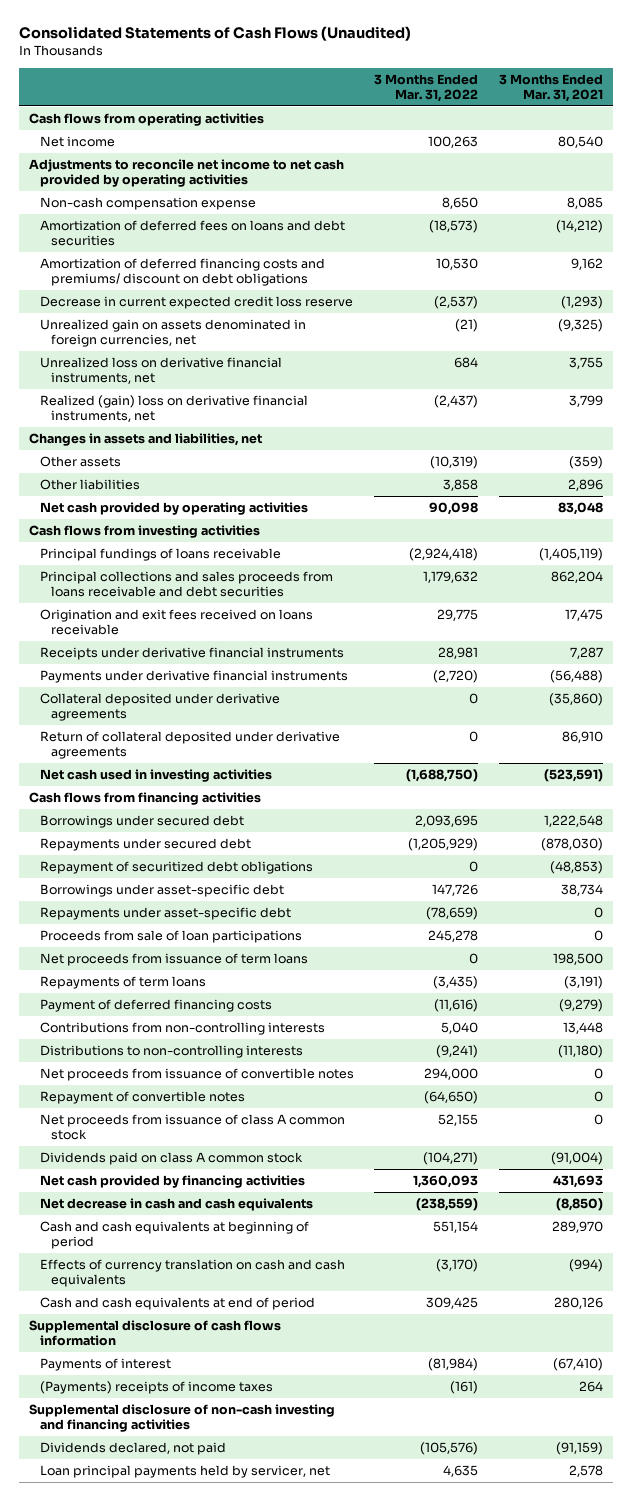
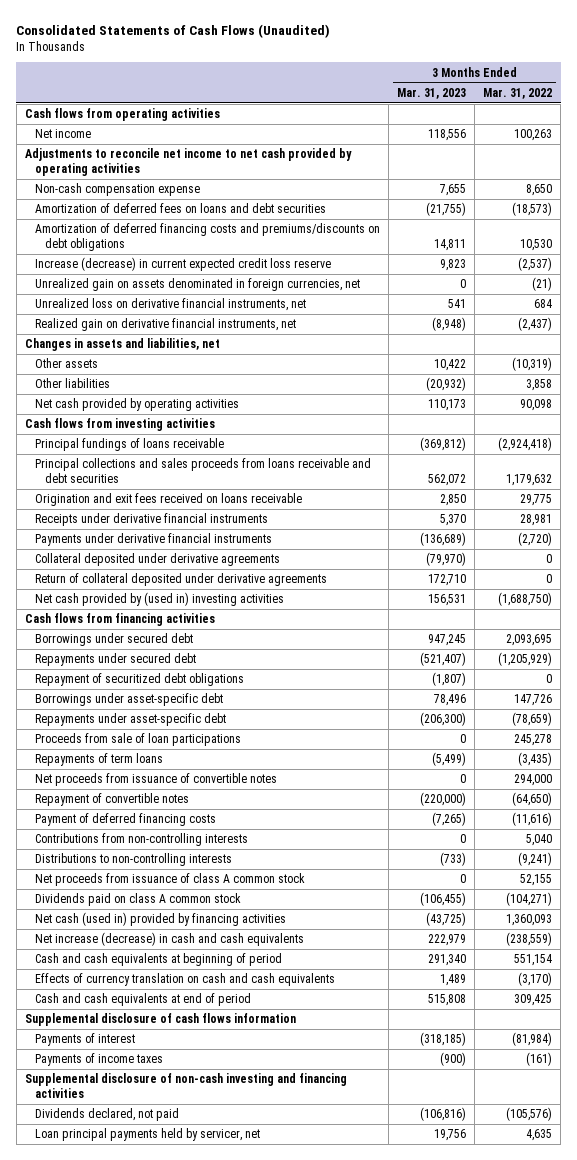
- | 3 Months Ended Mar. 31, 2022 | 3 Months Ended Mar. 31, 2021
+ | 3 Months Ended Mar. 31, 2023 | 3 Months Ended Mar. 31, 2022
- Amortization of deferred financing costs and premiums/ discount on debt obligations | 10,530 | 9,162
- Decrease in current expected credit loss reserve | (2,537) | (1,293)
+ Amortization of deferred financing costs and premiums/discounts on debt obligations | 14,811 | 10,530
+ Increase (decrease) in current expected credit loss reserve | 9,823 | (2,537)
- Realized (gain) loss on derivative financial instruments, net | (2,437) | 3,799
+ Realized gain on derivative financial instruments, net | (8,948) | (2,437)
- Net cash used in investing activities | (1,688,750) | (523,591)
+ Net cash provided by (used in) investing activities | 156,531 | (1,688,750)
- Net proceeds from issuance of term loans | 0 | 198,500
moved up: Net proceeds from issuance of convertible notes | 0 | 294,000
moved up: Repayment of convertible notes | (220,000) | (64,650)
- Net cash provided by financing activities | 1,360,093 | 431,693
- Net decrease in cash and cash equivalents | (238,559) | (8,850)
+ Net cash (used in) provided by financing activities | (43,725) | 1,360,093
+ Net increase (decrease) in cash and cash equivalents | 222,979 | (238,559)
- (Payments) receipts of income taxes | (161) | 264
+ Payments of income taxes | (900) | (161)

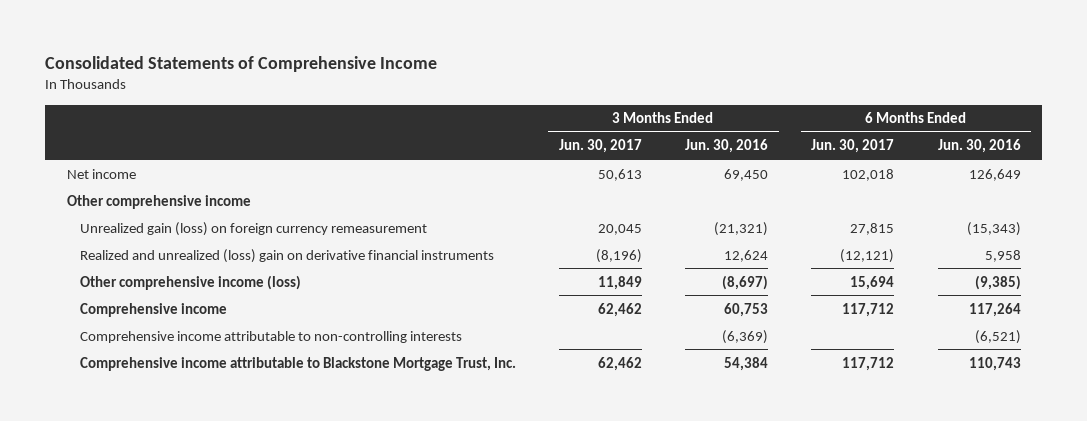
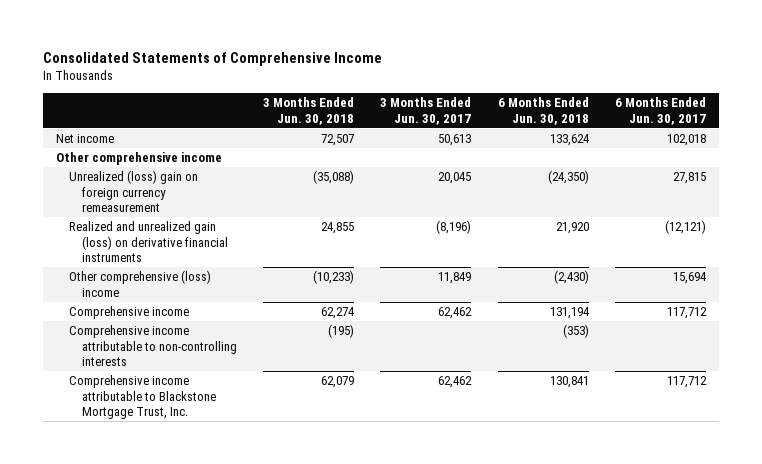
- | 3 Months Ended Jun. 30, 2017 | 3 Months Ended Jun. 30, 2016 | 6 Months Ended Jun. 30, 2017 | 6 Months Ended Jun. 30, 2016
+ | 3 Months Ended Jun. 30, 2018 | 3 Months Ended Jun. 30, 2017 | 6 Months Ended Jun. 30, 2018 | 6 Months Ended Jun. 30, 2017
- Unrealized gain (loss) on foreign currency remeasurement | 20,045 | (21,321) | 27,815 | (15,343)
- Realized and unrealized (loss) gain on derivative financial instruments | (8,196) | 12,624 | (12,121) | 5,958
- Other comprehensive income (loss) | 11,849 | (8,697) | 15,694 | (9,385)
+ Unrealized (loss) gain on foreign currency remeasurement | (35,088) | 20,045 | (24,350) | 27,815
+ Realized and unrealized gain (loss) on derivative financial instruments | 24,855 | (8,196) | 21,920 | (12,121)
+ Other comprehensive (loss) income | (10,233) | 11,849 | (2,430) | 15,694

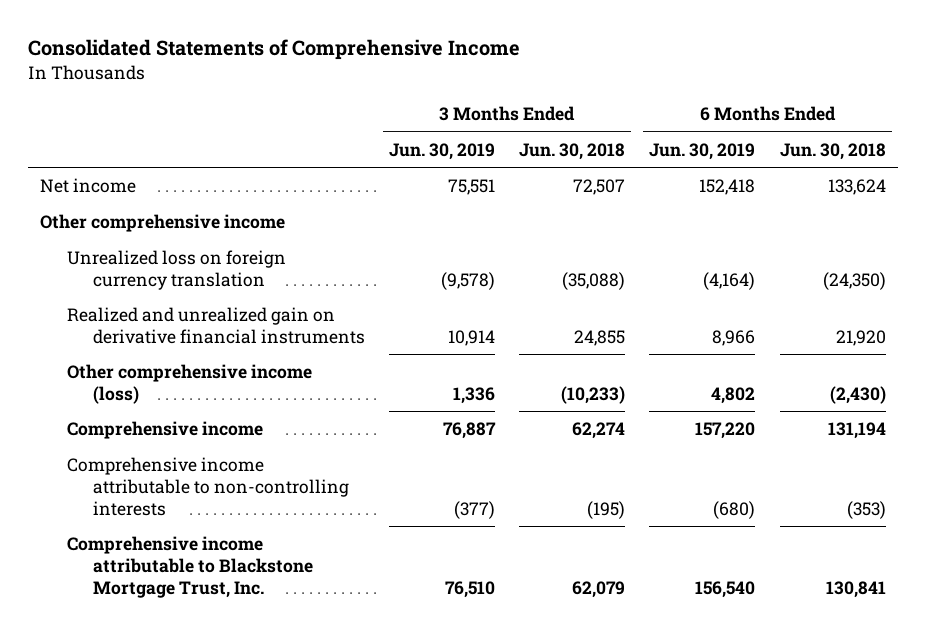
- | 3 Months Ended Jun. 30, 2018 | 3 Months Ended Jun. 30, 2017 | 6 Months Ended Jun. 30, 2018 | 6 Months Ended Jun. 30, 2017
+ | 3 Months Ended Jun. 30, 2019 | 3 Months Ended Jun. 30, 2018 | 6 Months Ended Jun. 30, 2019 | 6 Months Ended Jun. 30, 2018
- Unrealized (loss) gain on foreign currency remeasurement | (35,088) | 20,045 | (24,350) | 27,815
- Realized and unrealized gain (loss) on derivative financial instruments | 24,855 | (8,196) | 21,920 | (12,121)
- Other comprehensive (loss) income | (10,233) | 11,849 | (2,430) | 15,694
+ Unrealized loss on foreign currency translation | (9,578) | (35,088) | (4,164) | (24,350)
+ Realized and unrealized gain on derivative financial instruments | 10,914 | 24,855 | 8,966 | 21,920
+ Other comprehensive income (loss) | 1,336 | (10,233) | 4,802 | (2,430)

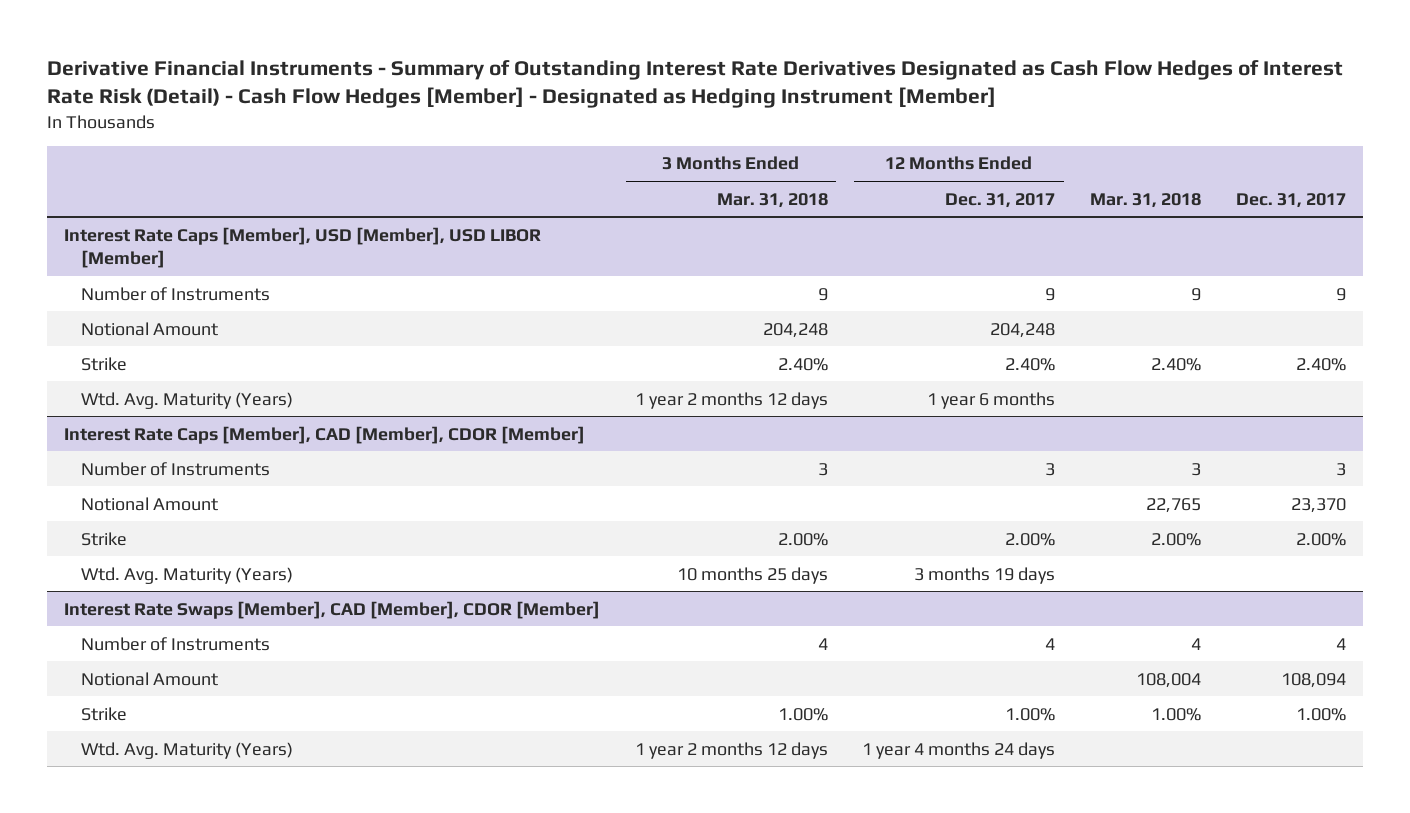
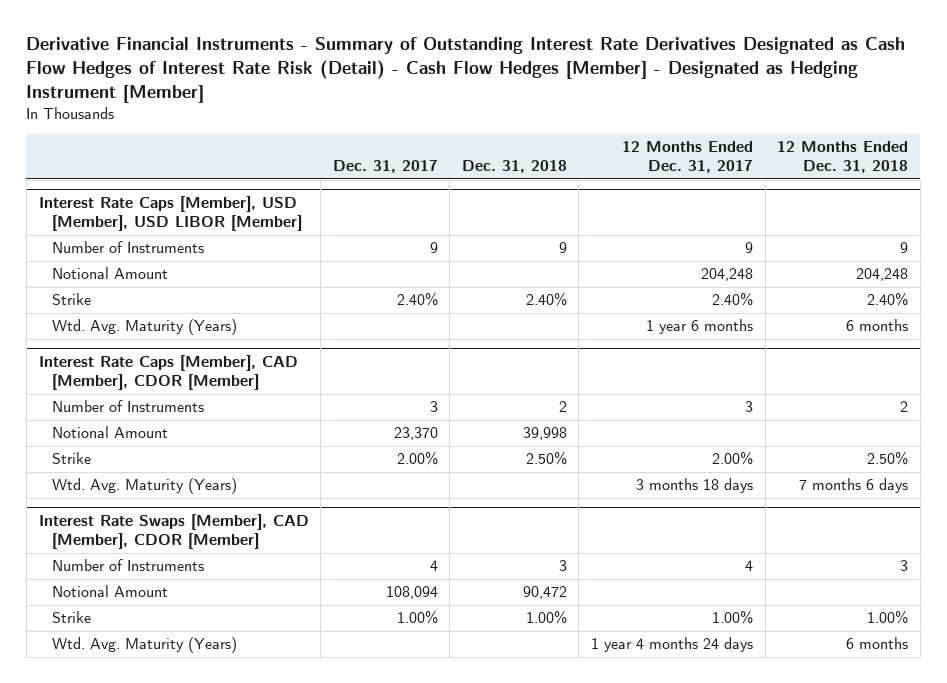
- | 3 Months Ended Mar. 31, 2018 | 12 Months Ended Dec. 31, 2017 | Mar. 31, 2018 | Dec. 31, 2017
+ | Dec. 31, 2017 | Dec. 31, 2018 | 12 Months Ended Dec. 31, 2017 | 12 Months Ended Dec. 31, 2018
@ Interest Rate Caps [Member], CAD [Member], CDOR [Member]
- Wtd. Avg. Maturity (Years) | 10 months 25 days | 3 months 19 days | |
+ Wtd. Avg. Maturity (Years) | | | 3 months 18 days | 7 months 6 days

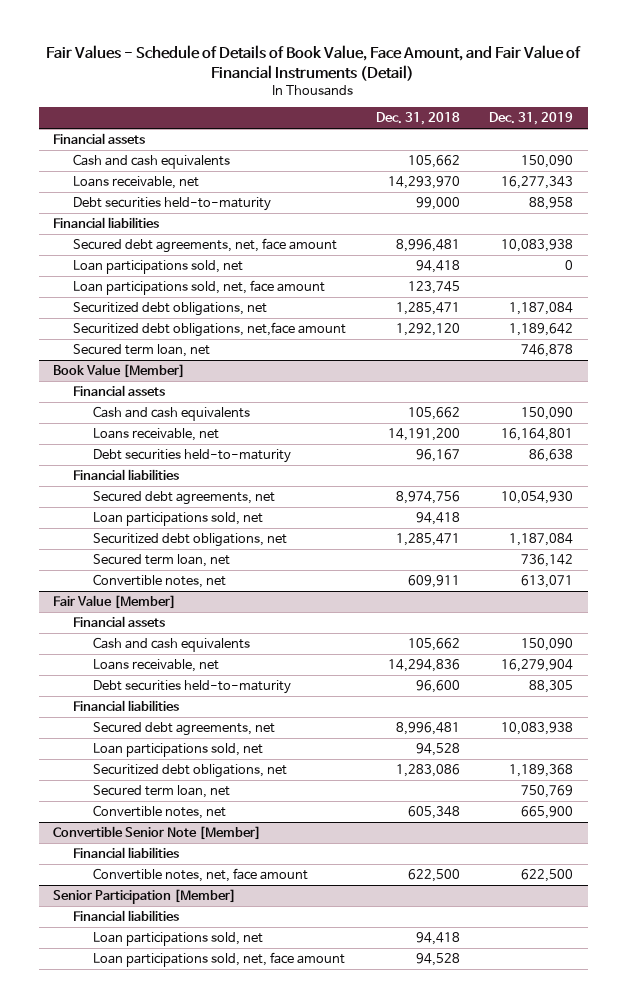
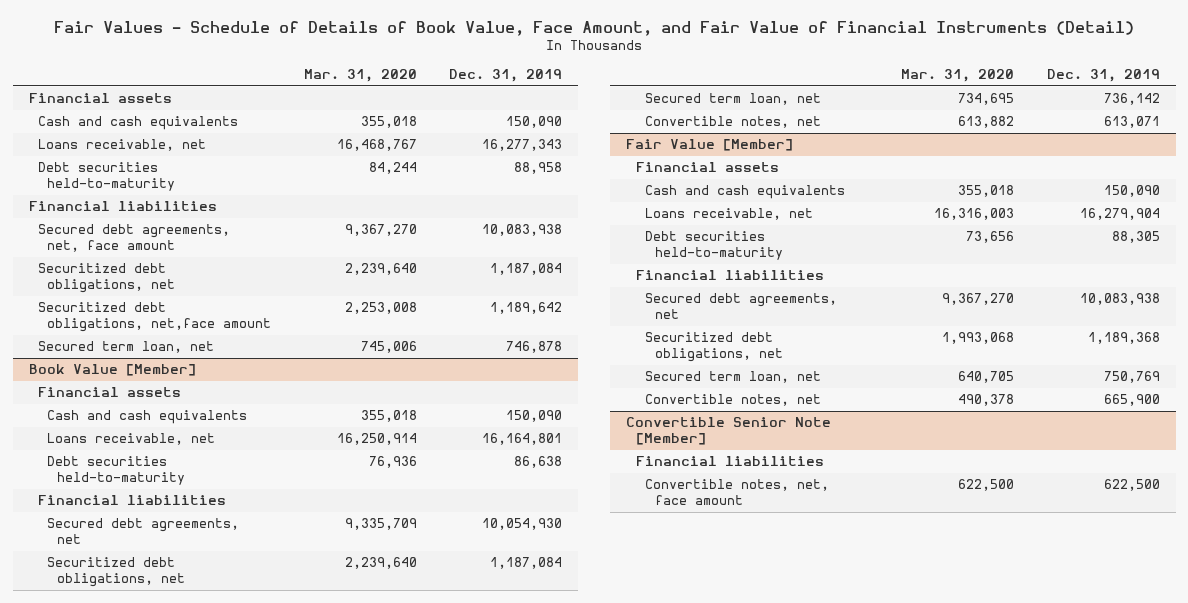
- | Dec. 31, 2018 | Dec. 31, 2019
+ | Mar. 31, 2020 | Dec. 31, 2019
- Loan participations sold, net | 94,418 | 0
- Loan participations sold, net, face amount | 123,745 |
@ Book Value [Member]
- Loan participations sold, net | 94,418 |
@ Fair Value [Member]
- Loan participations sold, net | 94,528 |
- Senior Participation [Member]
- Financial liabilities
- Loan participations sold, net | 94,418 |
- Loan participations sold, net, face amount | 94,528 |

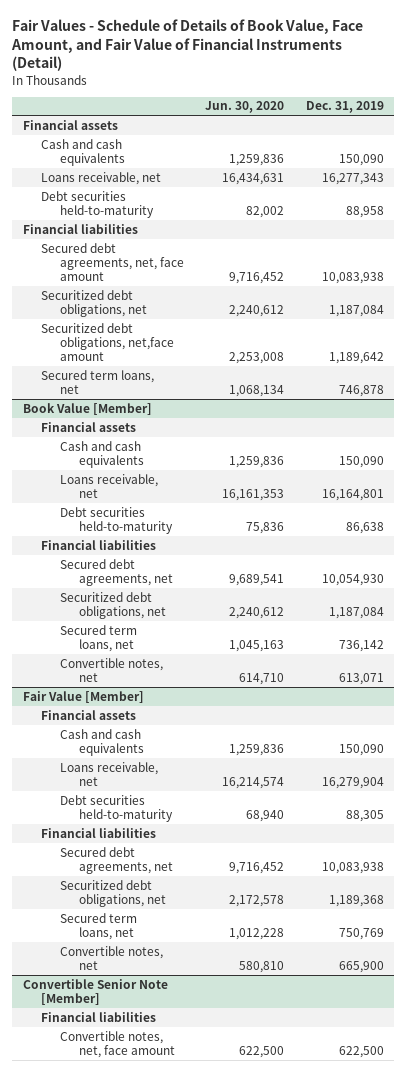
- | Mar. 31, 2020 | Dec. 31, 2019
+ | Jun. 30, 2020 | Dec. 31, 2019
- Secured term loan, net | 745,006 | 746,878
+ Secured term loans, net | 1,068,134 | 746,878
@ Book Value [Member]
- Secured term loan, net | 734,695 | 736,142
+ Secured term loans, net | 1,045,163 | 736,142
@ Fair Value [Member]
- Secured term loan, net | 640,705 | 750,769
+ Secured term loans, net | 1,012,228 | 750,769

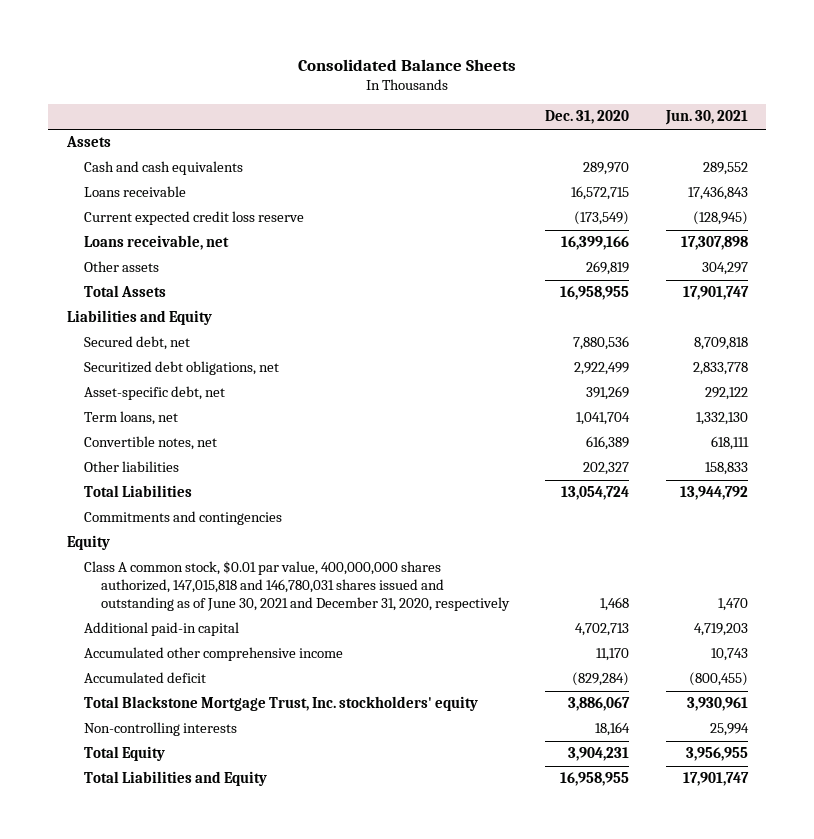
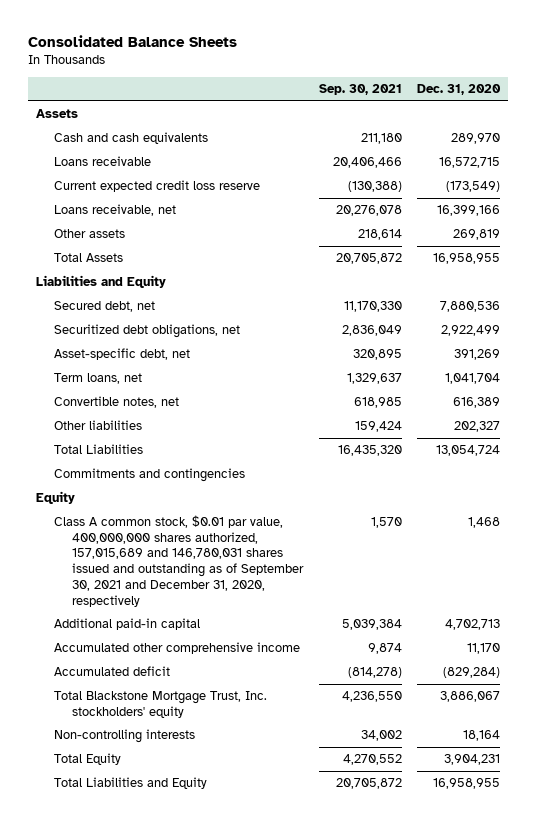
- | Dec. 31, 2020 | Jun. 30, 2021
+ | Sep. 30, 2021 | Dec. 31, 2020
- Class A common stock, $0.01 par value, 400,000,000 shares authorized, 147,015,818 and 146,780,031 shares issued and outstanding as of June 30, 2021 and December 31, 2020, respectively | 1,468 | 1,470
+ Class A common stock, $0.01 par value, 400,000,000 shares authorized, 157,015,689 and 146,780,031 shares issued and outstanding as of September 30, 2021 and December 31, 2020, respectively | 1,570 | 1,468

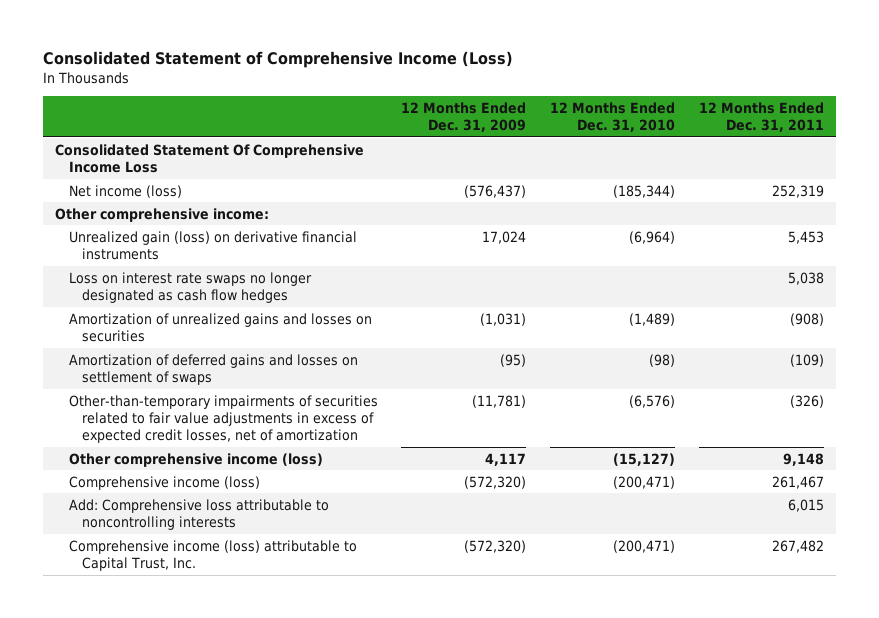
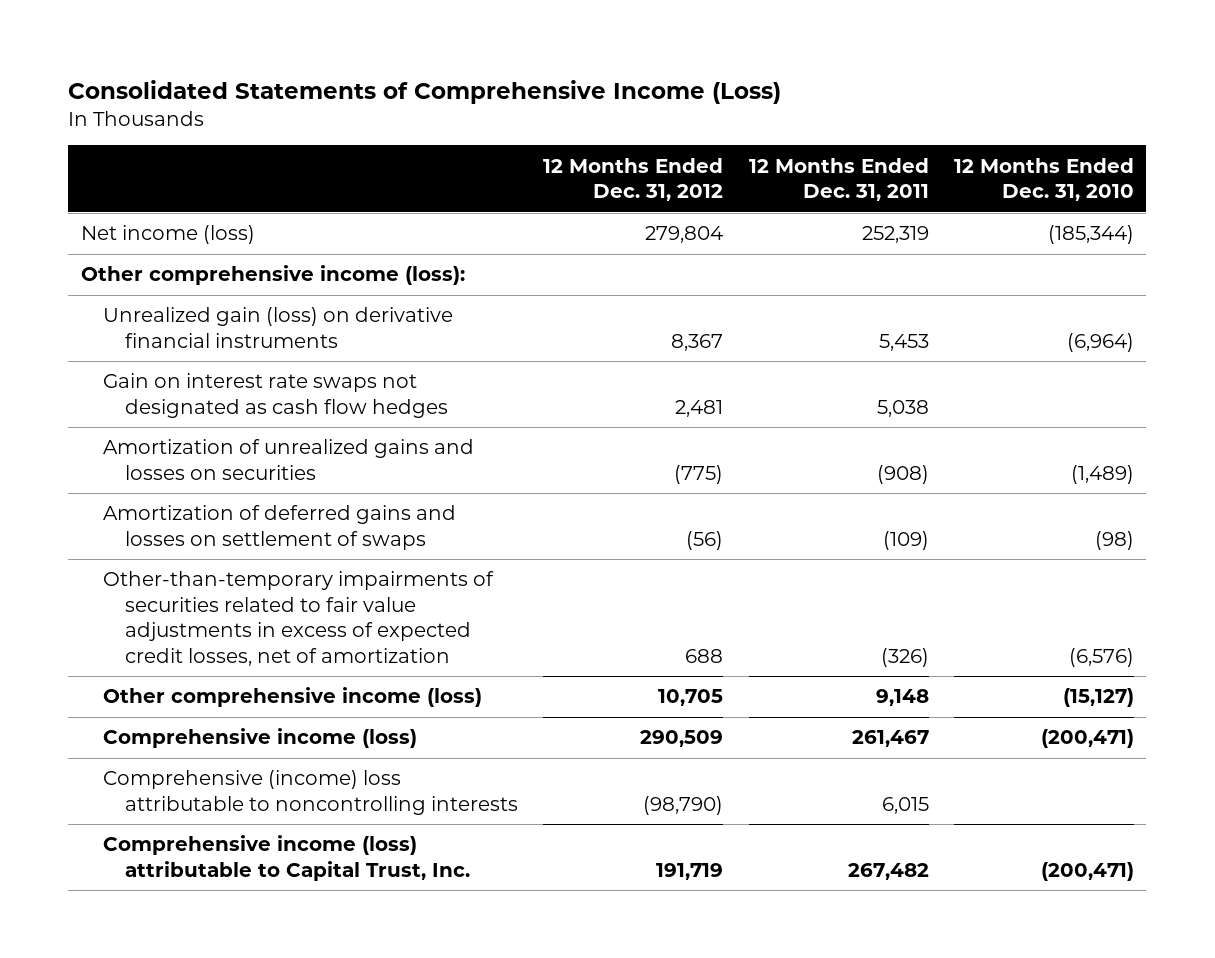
- Consolidated Statement of Comprehensive Income (Loss)
+ Consolidated Statements of Comprehensive Income (Loss)
- | 12 Months Ended Dec. 31, 2009 | 12 Months Ended Dec. 31, 2010 | 12 Months Ended Dec. 31, 2011
+ | 12 Months Ended Dec. 31, 2012 | 12 Months Ended Dec. 31, 2011 | 12 Months Ended Dec. 31, 2010
- Consolidated Statement Of Comprehensive Income Loss
- Other comprehensive income:
+ Other comprehensive income (loss):
- Loss on interest rate swaps no longer designated as cash flow hedges | | | 5,038
+ Gain on interest rate swaps not designated as cash flow hedges | 2,481 | 5,038 |
- Add: Comprehensive loss attributable to noncontrolling interests | | | 6,015
+ Comprehensive (income) loss attributable to noncontrolling interests | (98,790) | 6,015 |

